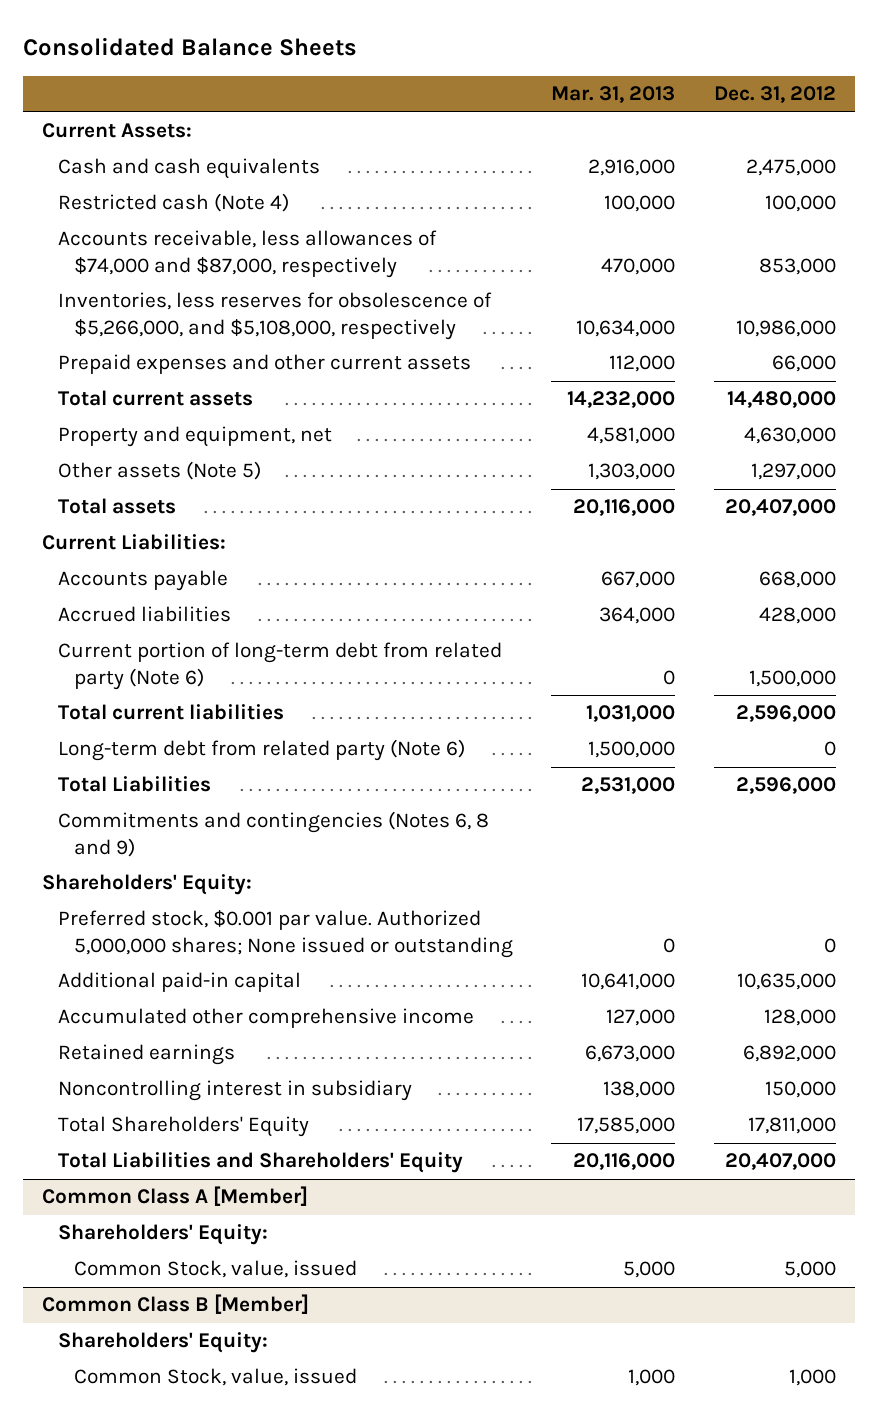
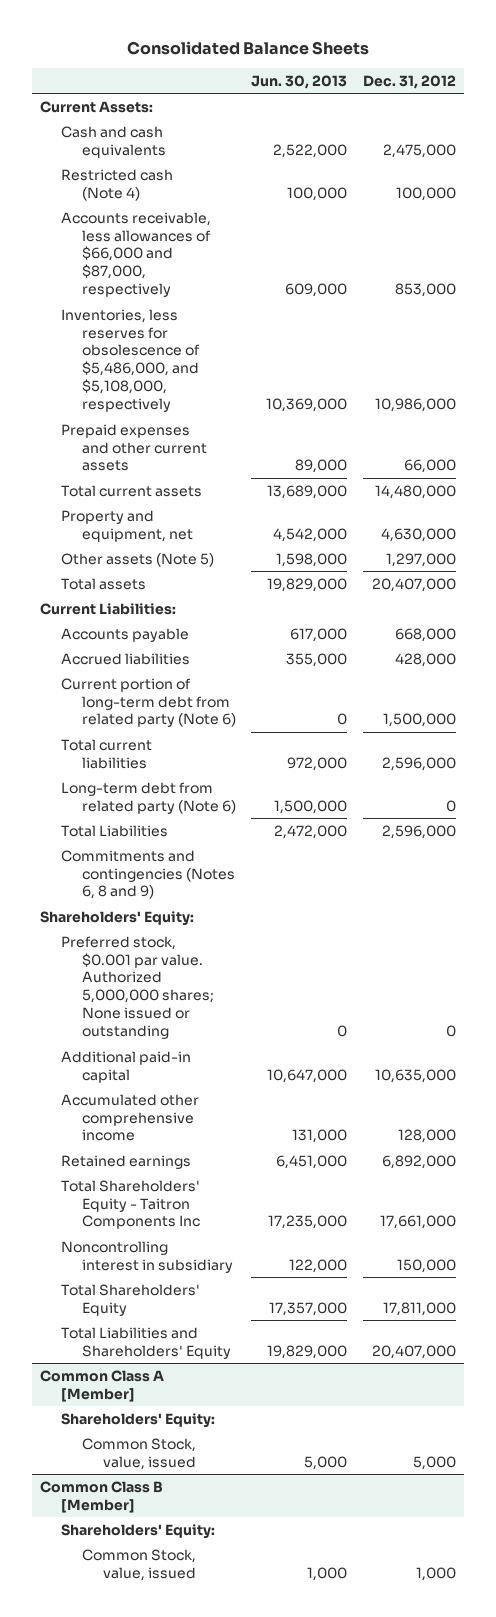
- | Mar. 31, 2013 | Dec. 31, 2012
+ | Jun. 30, 2013 | Dec. 31, 2012
- Accounts receivable, less allowances of $74,000 and $87,000, respectively | 470,000 | 853,000
- Inventories, less reserves for obsolescence of $5,266,000, and $5,108,000, respectively | 10,634,000 | 10,986,000
+ Accounts receivable, less allowances of $66,000 and $87,000, respectively | 609,000 | 853,000
+ Inventories, less reserves for obsolescence of $5,486,000, and $5,108,000, respectively | 10,369,000 | 10,986,000
+ Total Shareholders' Equity - Taitron Components Inc | 17,235,000 | 17,661,000

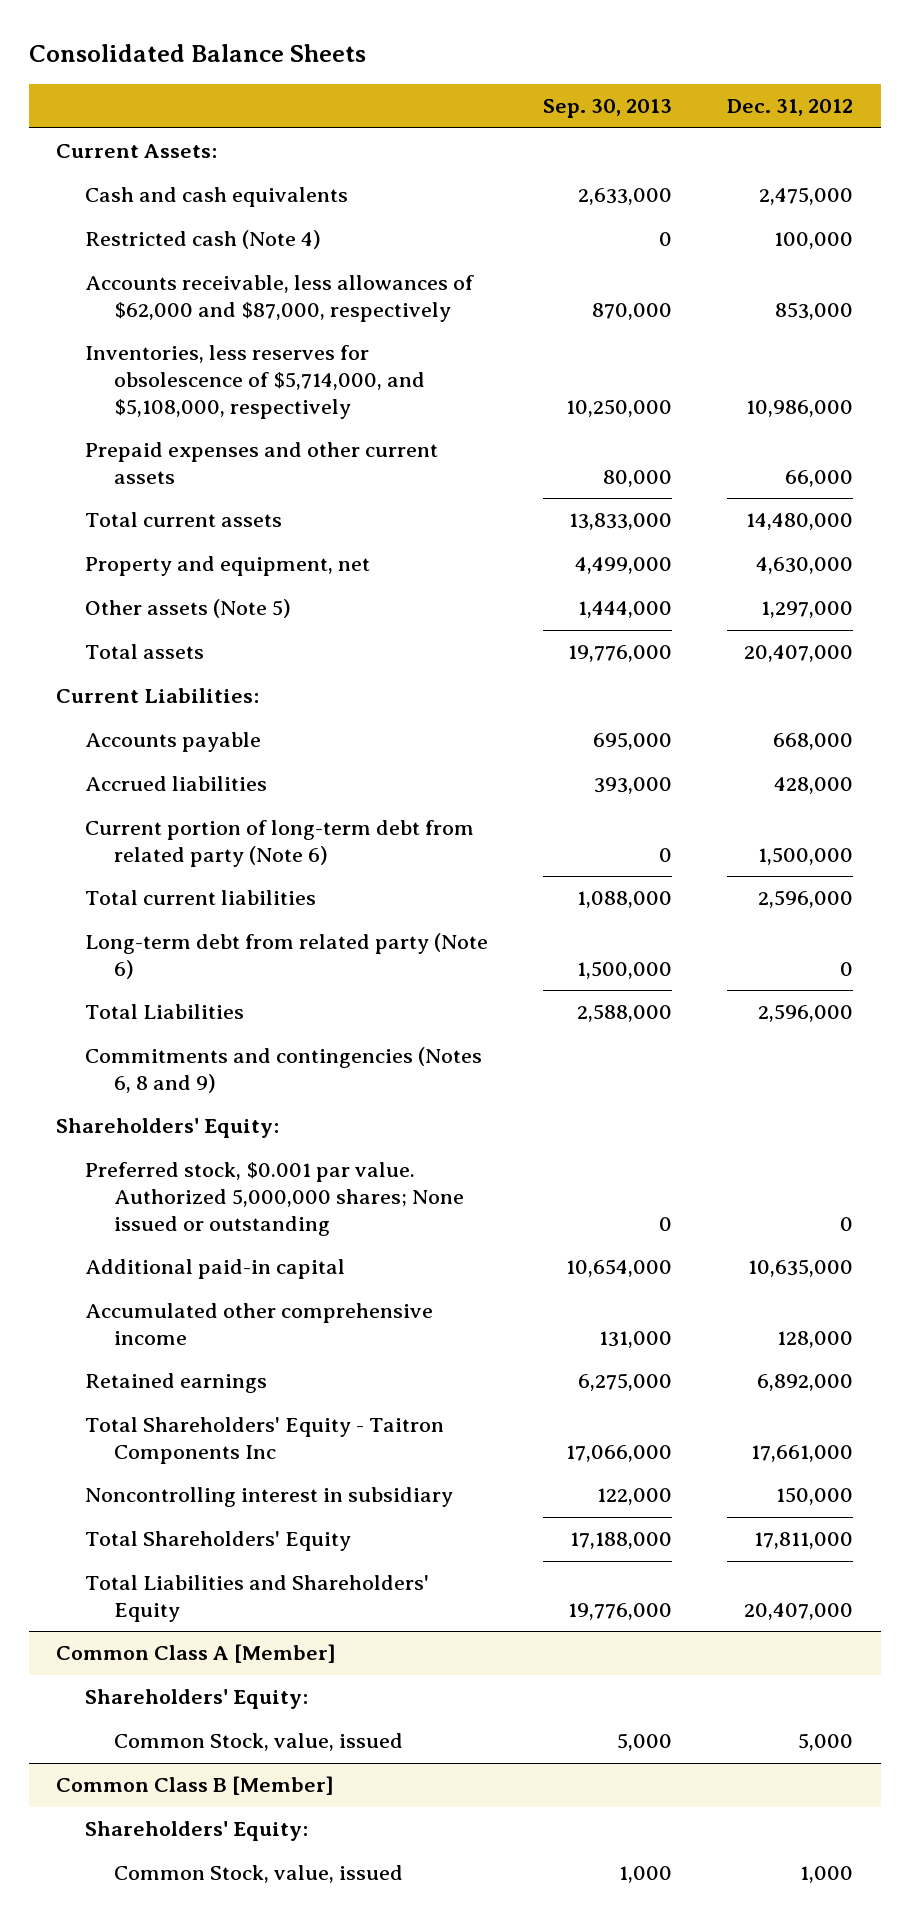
- | Jun. 30, 2013 | Dec. 31, 2012
+ | Sep. 30, 2013 | Dec. 31, 2012
- Accounts receivable, less allowances of $66,000 and $87,000, respectively | 609,000 | 853,000
- Inventories, less reserves for obsolescence of $5,486,000, and $5,108,000, respectively | 10,369,000 | 10,986,000
+ Accounts receivable, less allowances of $62,000 and $87,000, respectively | 870,000 | 853,000
+ Inventories, less reserves for obsolescence of $5,714,000, and $5,108,000, respectively | 10,250,000 | 10,986,000

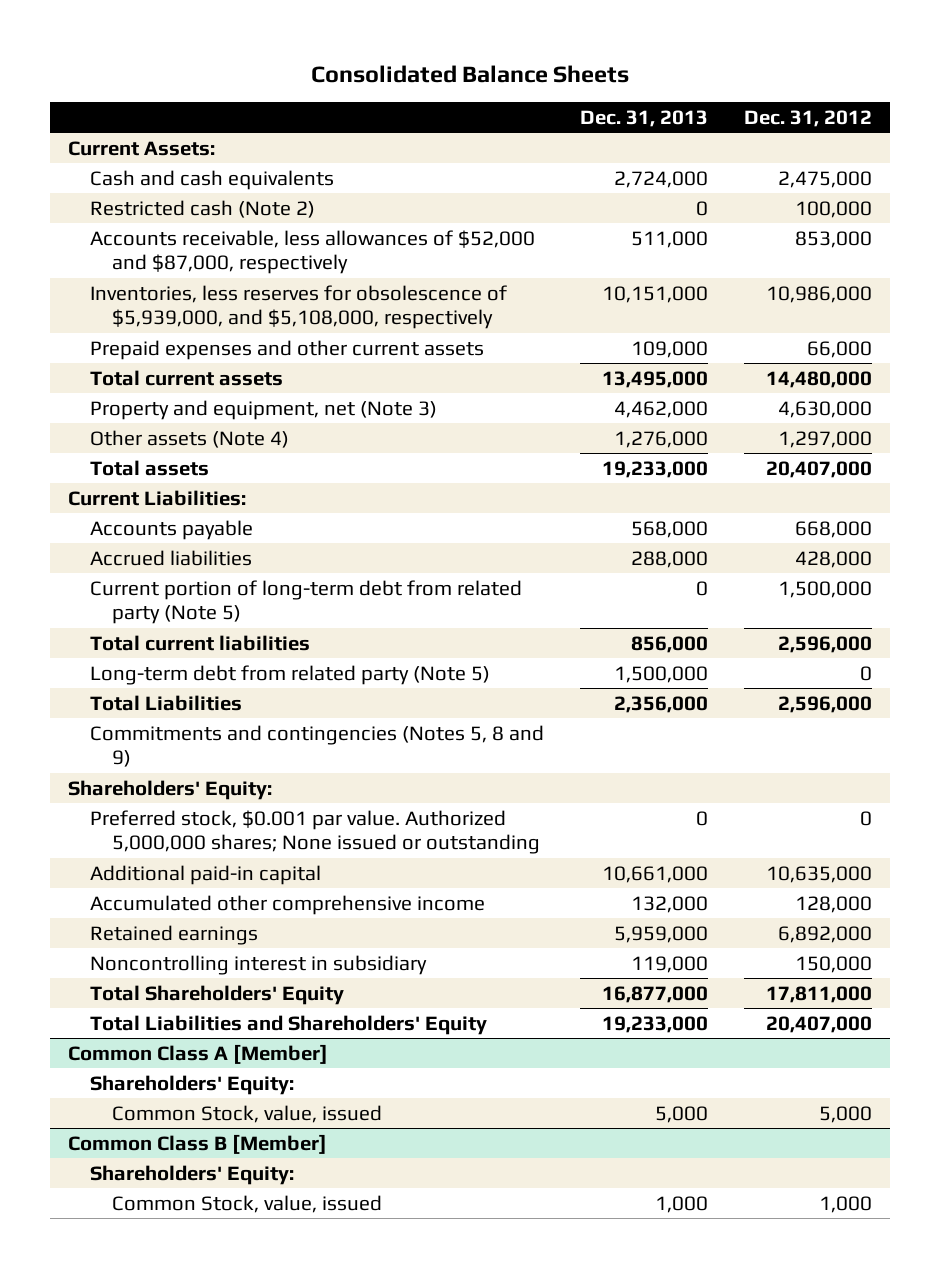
- | Sep. 30, 2013 | Dec. 31, 2012
+ | Dec. 31, 2013 | Dec. 31, 2012
- Restricted cash (Note 4) | 0 | 100,000
- Accounts receivable, less allowances of $62,000 and $87,000, respectively | 870,000 | 853,000
- Inventories, less reserves for obsolescence of $5,714,000, and $5,108,000, respectively | 10,250,000 | 10,986,000
+ Restricted cash (Note 2) | 0 | 100,000
+ Accounts receivable, less allowances of $52,000 and $87,000, respectively | 511,000 | 853,000
+ Inventories, less reserves for obsolescence of $5,939,000, and $5,108,000, respectively | 10,151,000 | 10,986,000
- Property and equipment, net | 4,499,000 | 4,630,000
- Other assets (Note 5) | 1,444,000 | 1,297,000
+ Property and equipment, net (Note 3) | 4,462,000 | 4,630,000
+ Other assets (Note 4) | 1,276,000 | 1,297,000
- Current portion of long-term debt from related party (Note 6) | 0 | 1,500,000
+ Current portion of long-term debt from related party (Note 5) | 0 | 1,500,000
- Long-term debt from related party (Note 6) | 1,500,000 | 0
+ Long-term debt from related party (Note 5) | 1,500,000 | 0
- Commitments and contingencies (Notes 6, 8 and 9)
+ Commitments and contingencies (Notes 5, 8 and 9)
- Total Shareholders' Equity - Taitron Components Inc | 17,066,000 | 17,661,000

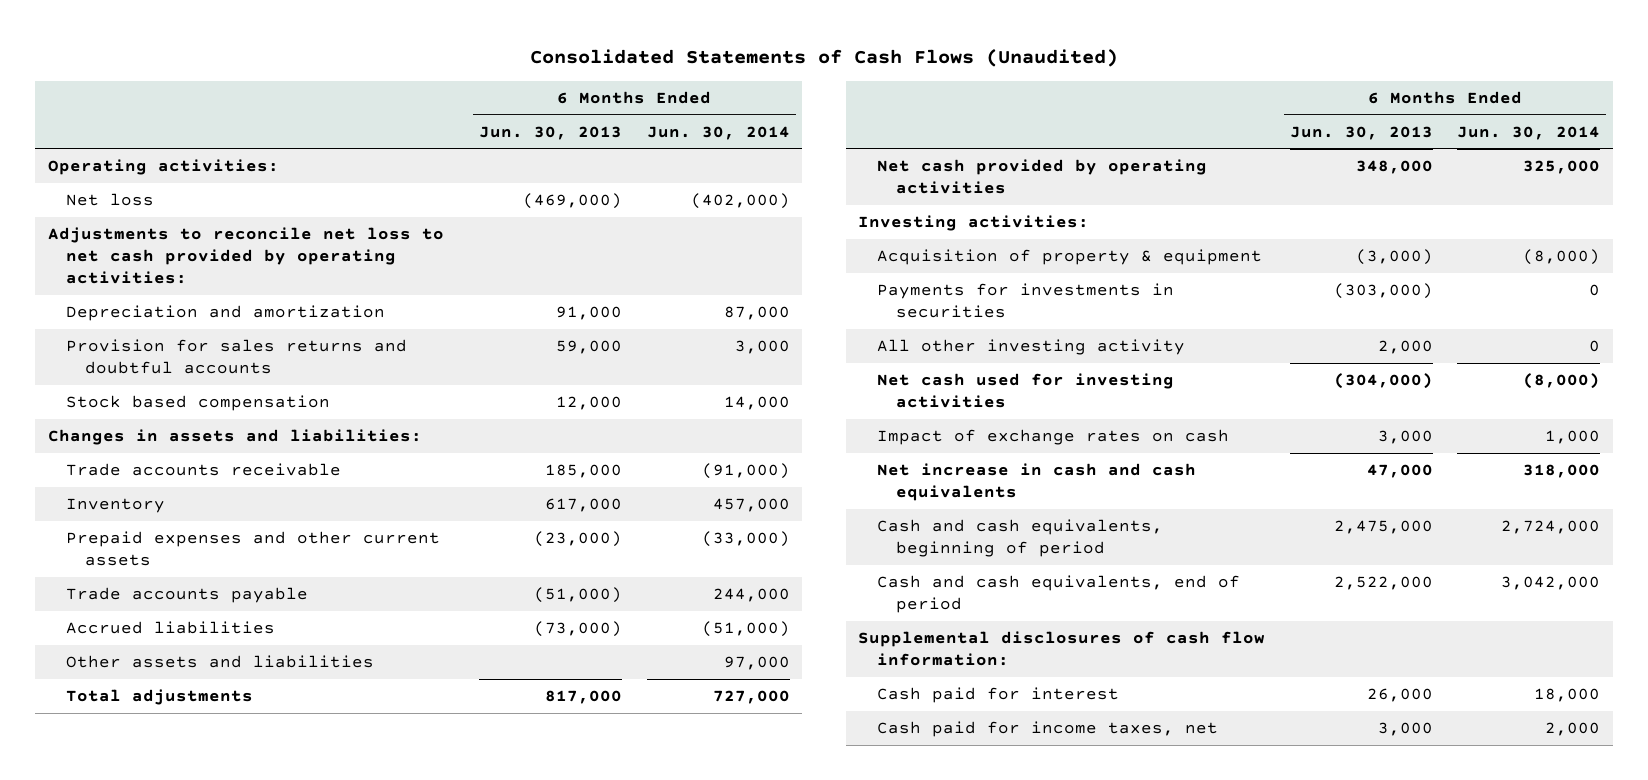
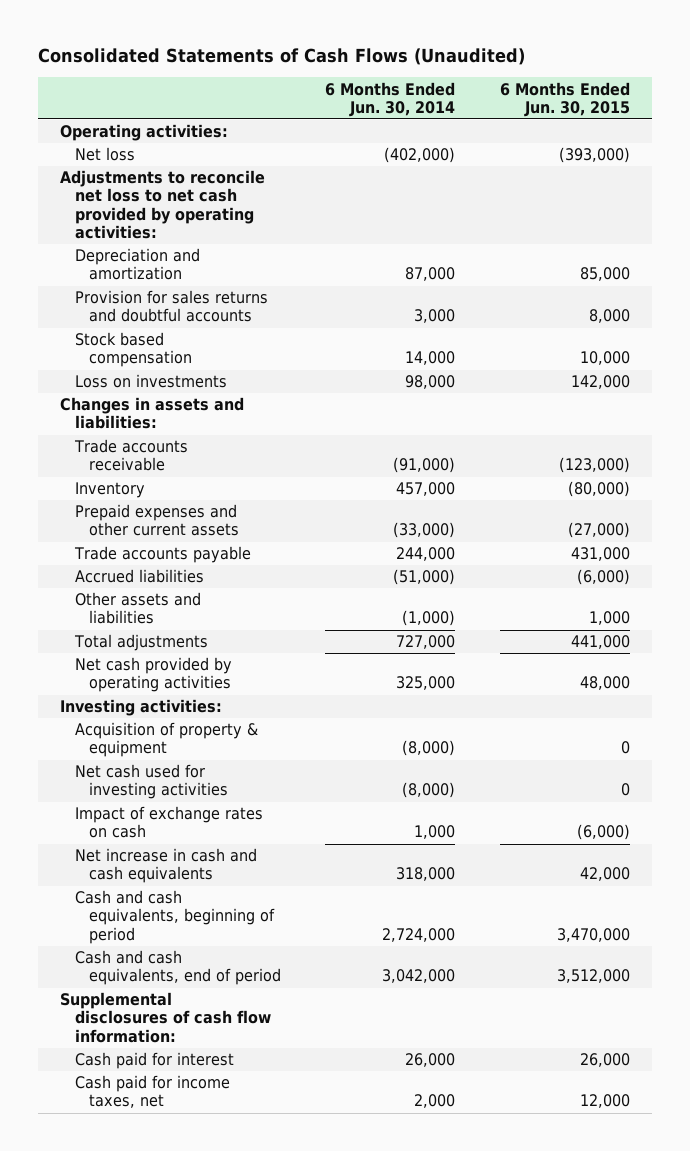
- | 6 Months Ended Jun. 30, 2013 | 6 Months Ended Jun. 30, 2014
+ | 6 Months Ended Jun. 30, 2014 | 6 Months Ended Jun. 30, 2015
+ Loss on investments | 98,000 | 142,000
- Other assets and liabilities | | 97,000
+ Other assets and liabilities | (1,000) | 1,000
- Payments for investments in securities | (303,000) | 0
- All other investing activity | 2,000 | 0
- Cash paid for interest | 26,000 | 18,000
+ Cash paid for interest | 26,000 | 26,000

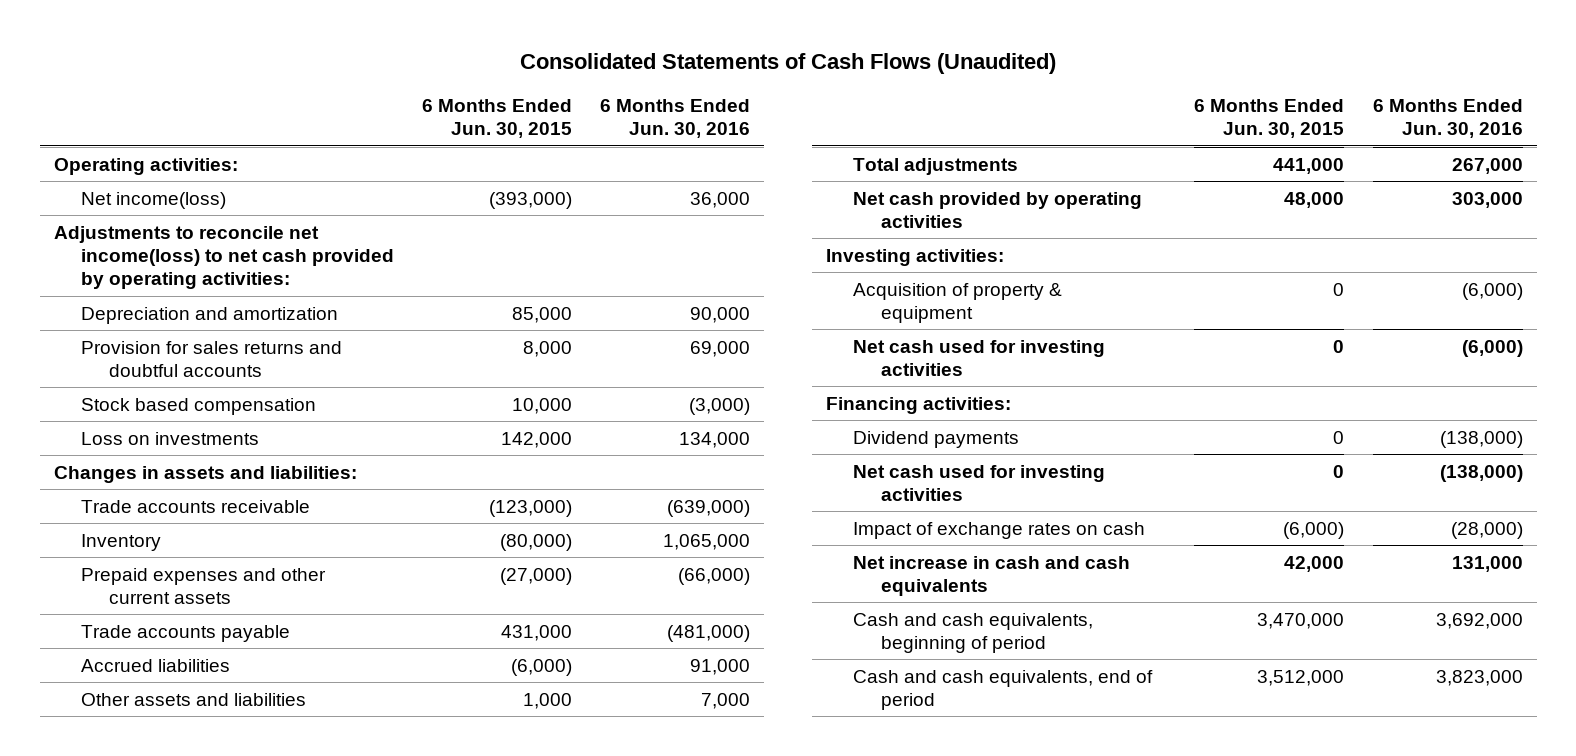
- | 6 Months Ended Jun. 30, 2014 | 6 Months Ended Jun. 30, 2015
+ | 6 Months Ended Jun. 30, 2015 | 6 Months Ended Jun. 30, 2016
- Net loss | (402,000) | (393,000)
- Adjustments to reconcile net loss to net cash provided by operating activities:
+ Net income(loss) | (393,000) | 36,000
+ Adjustments to reconcile net income(loss) to net cash provided by operating activities:
+ Financing activities:
+ Dividend payments | 0 | (138,000)
+ Net cash used for investing activities | 0 | (138,000)
- Supplemental disclosures of cash flow information:
- Cash paid for interest | 26,000 | 26,000
- Cash paid for income taxes, net | 2,000 | 12,000

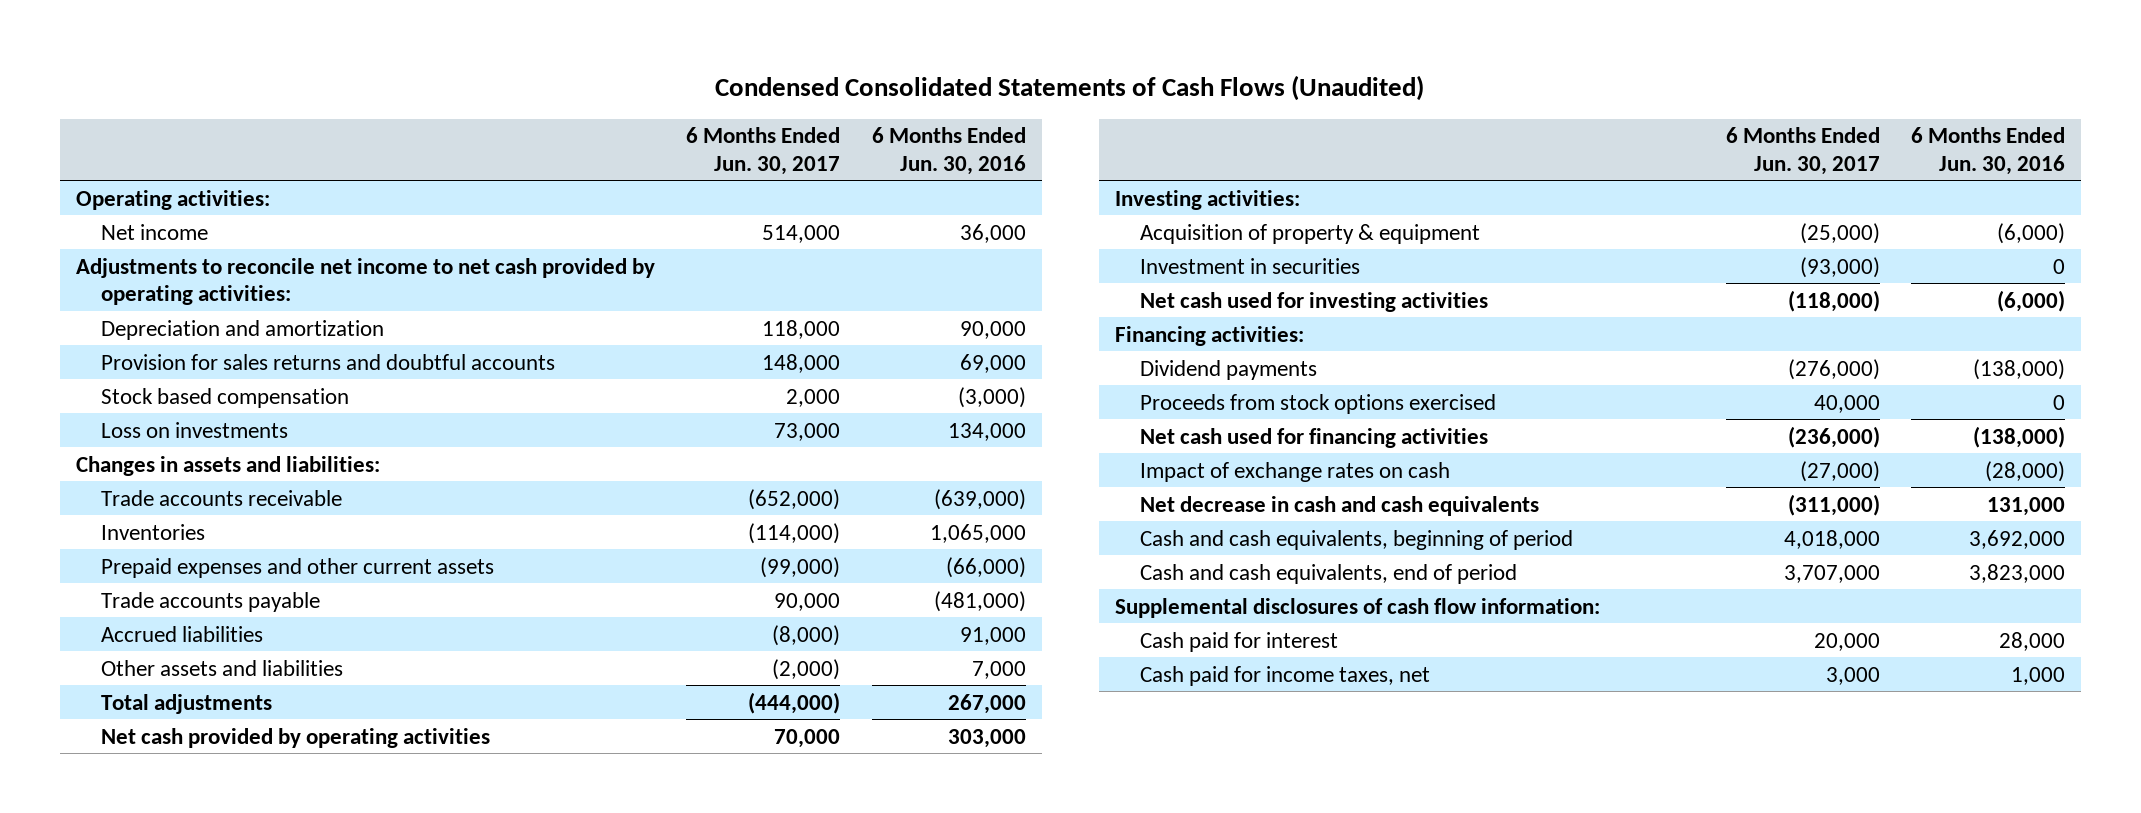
- Consolidated Statements of Cash Flows (Unaudited)
+ Condensed Consolidated Statements of Cash Flows (Unaudited)
- | 6 Months Ended Jun. 30, 2015 | 6 Months Ended Jun. 30, 2016
+ | 6 Months Ended Jun. 30, 2017 | 6 Months Ended Jun. 30, 2016
- Net income(loss) | (393,000) | 36,000
- Adjustments to reconcile net income(loss) to net cash provided by operating activities:
+ Net income | 514,000 | 36,000
+ Adjustments to reconcile net income to net cash provided by operating activities:
- Inventory | (80,000) | 1,065,000
+ Inventories | (114,000) | 1,065,000
+ Investment in securities | (93,000) | 0
- Net cash used for investing activities | 0 | (138,000)
+ Proceeds from stock options exercised | 40,000 | 0
+ Net cash used for financing activities | (236,000) | (138,000)
- Net increase in cash and cash equivalents | 42,000 | 131,000
+ Net decrease in cash and cash equivalents | (311,000) | 131,000
+ Supplemental disclosures of cash flow information:
+ Cash paid for interest | 20,000 | 28,000
+ Cash paid for income taxes, net | 3,000 | 1,000

